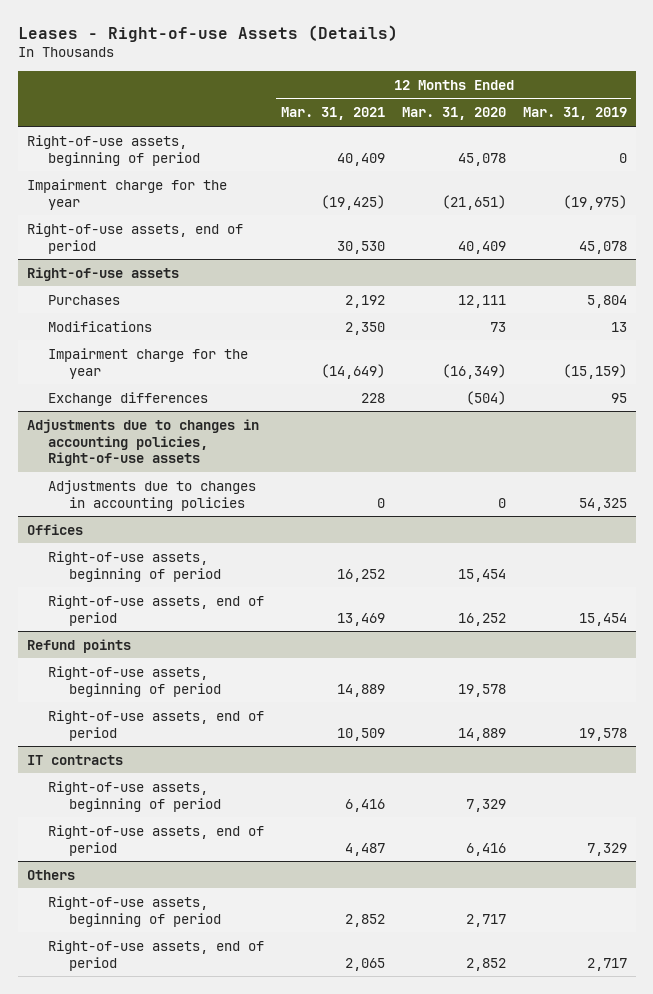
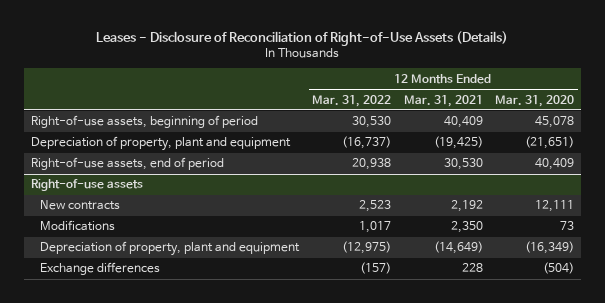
- Leases - Right-of-use Assets (Details)
+ Leases - Disclosure of Reconciliation of Right-of-Use Assets (Details)
- | 12 Months Ended Mar. 31, 2021 | 12 Months Ended Mar. 31, 2020 | 12 Months Ended Mar. 31, 2019
+ | 12 Months Ended Mar. 31, 2022 | 12 Months Ended Mar. 31, 2021 | 12 Months Ended Mar. 31, 2020
- Impairment charge for the year | (19,425) | (21,651) | (19,975)
+ Depreciation of property, plant and equipment | (16,737) | (19,425) | (21,651)
@ Right-of-use assets
- Purchases | 2,192 | 12,111 | 5,804
+ New contracts | 2,523 | 2,192 | 12,111
- Impairment charge for the year | (14,649) | (16,349) | (15,159)
+ Depreciation of property, plant and equipment | (12,975) | (14,649) | (16,349)
- Adjustments due to changes in accounting policies, Right-of-use assets
- Adjustments due to changes in accounting policies | 0 | 0 | 54,325
- Offices
- Right-of-use assets, beginning of period | 16,252 | 15,454 |
- Right-of-use assets, end of period | 13,469 | 16,252 | 15,454
- Refund points
- Right-of-use assets, beginning of period | 14,889 | 19,578 |
- Right-of-use assets, end of period | 10,509 | 14,889 | 19,578
- IT contracts
- Right-of-use assets, beginning of period | 6,416 | 7,329 |
- Right-of-use assets, end of period | 4,487 | 6,416 | 7,329
- Others
- Right-of-use assets, beginning of period | 2,852 | 2,717 |
- Right-of-use assets, end of period | 2,065 | 2,852 | 2,717

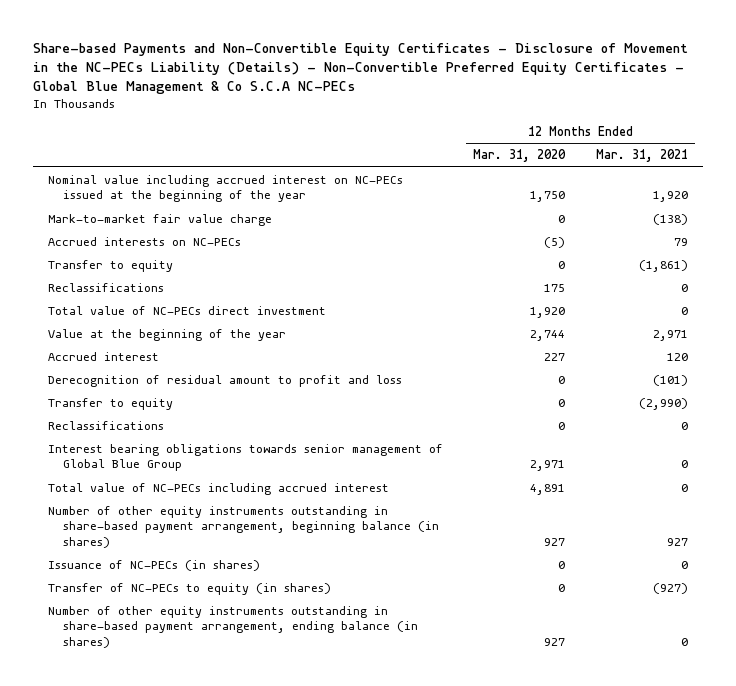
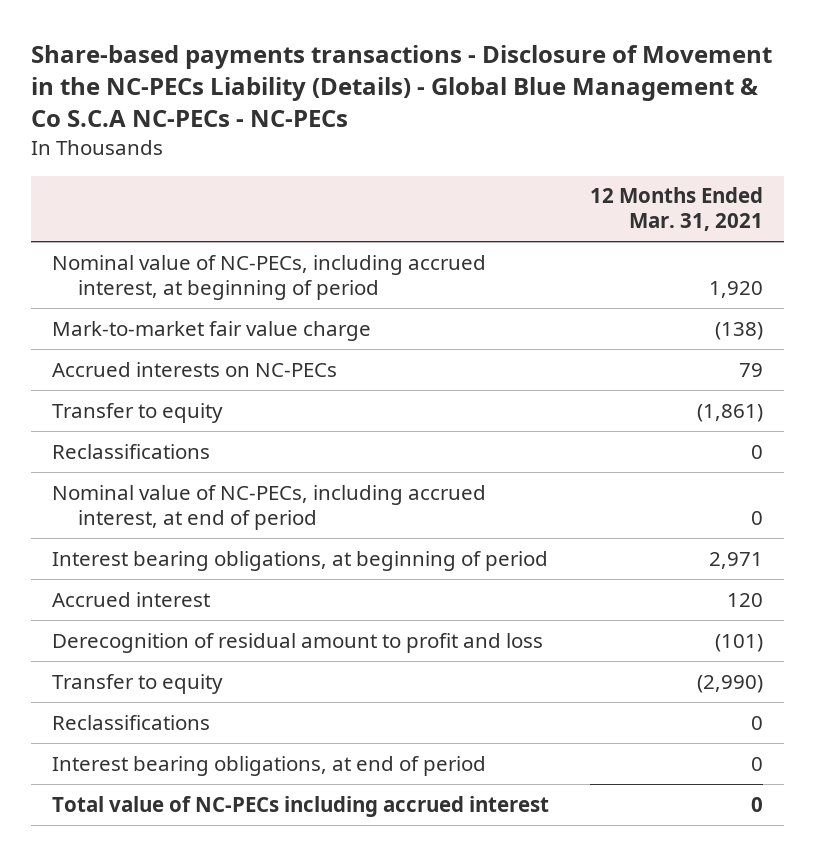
- Share-based Payments and Non-Convertible Equity Certificates - Disclosure of Movement in the NC-PECs Liability (Details) - Non-Convertible Preferred Equity Certificates - Global Blue Management & Co S.C.A NC-PECs
+ Share-based payments transactions - Disclosure of Movement in the NC-PECs Liability (Details) - Global Blue Management & Co S.C.A NC-PECs - NC-PECs
- | 12 Months Ended Mar. 31, 2020 | 12 Months Ended Mar. 31, 2021
+ | 12 Months Ended Mar. 31, 2021
- Nominal value including accrued interest on NC-PECs issued at the beginning of the year | 1,750 | 1,920
+ Nominal value of NC-PECs, including accrued interest, at beginning of period | 1,920
- Total value of NC-PECs direct investment | 1,920 | 0
- Value at the beginning of the year | 2,744 | 2,971
+ Nominal value of NC-PECs, including accrued interest, at end of period | 0
+ Interest bearing obligations, at beginning of period | 2,971
- Interest bearing obligations towards senior management of Global Blue Group | 2,971 | 0
+ Interest bearing obligations, at end of period | 0
- Number of other equity instruments outstanding in share-based payment arrangement, beginning balance (in shares) | 927 | 927
- Issuance of NC-PECs (in shares) | 0 | 0
- Transfer of NC-PECs to equity (in shares) | 0 | (927)
- Number of other equity instruments outstanding in share-based payment arrangement, ending balance (in shares) | 927 | 0

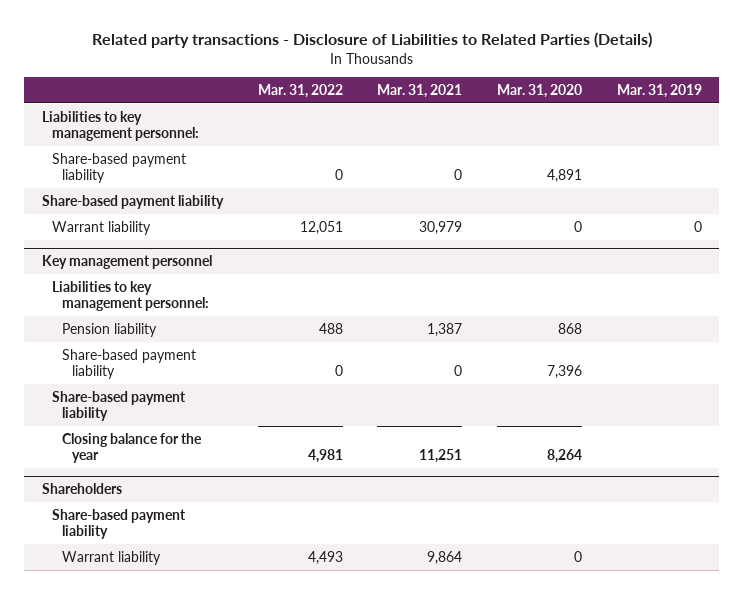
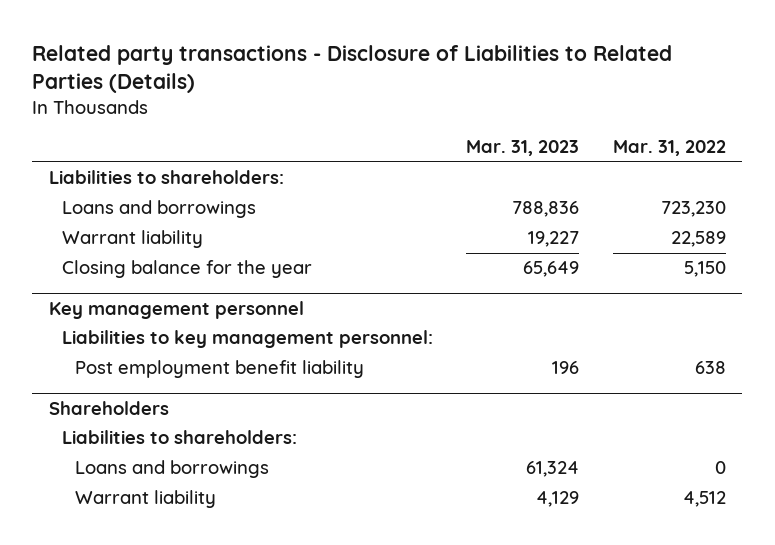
- | Mar. 31, 2022 | Mar. 31, 2021 | Mar. 31, 2020 | Mar. 31, 2019
+ | Mar. 31, 2023 | Mar. 31, 2022
- Liabilities to key management personnel:
- Share-based payment liability | 0 | 0 | 4,891 |
- Share-based payment liability
- Warrant liability | 12,051 | 30,979 | 0 | 0
+ Liabilities to shareholders:
+ Loans and borrowings | 788,836 | 723,230
+ Warrant liability | 19,227 | 22,589
+ Closing balance for the year | 65,649 | 5,150
@ Key management personnel
- Pension liability | 488 | 1,387 | 868 |
- Share-based payment liability | 0 | 0 | 7,396 |
- Share-based payment liability
- Closing balance for the year | 4,981 | 11,251 | 8,264 |
+ Post employment benefit liability | 196 | 638
@ Shareholders
- Share-based payment liability
- Warrant liability | 4,493 | 9,864 | 0 |
+ Liabilities to shareholders:
+ Loans and borrowings | 61,324 | 0
+ Warrant liability | 4,129 | 4,512

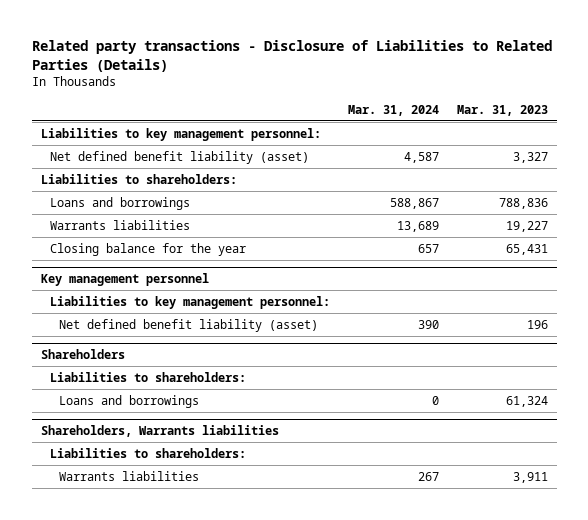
- | Mar. 31, 2023 | Mar. 31, 2022
+ | Mar. 31, 2024 | Mar. 31, 2023
+ Liabilities to key management personnel:
+ Net defined benefit liability (asset) | 4,587 | 3,327
- Warrant liability | 19,227 | 22,589
- Closing balance for the year | 65,649 | 5,150
+ Warrants liabilities | 13,689 | 19,227
+ Closing balance for the year | 657 | 65,431
@ Key management personnel
- Post employment benefit liability | 196 | 638
+ Net defined benefit liability (asset) | 390 | 196
@ Shareholders
- Warrant liability | 4,129 | 4,512
+ Shareholders, Warrants liabilities
+ Liabilities to shareholders:
+ Warrants liabilities | 267 | 3,911

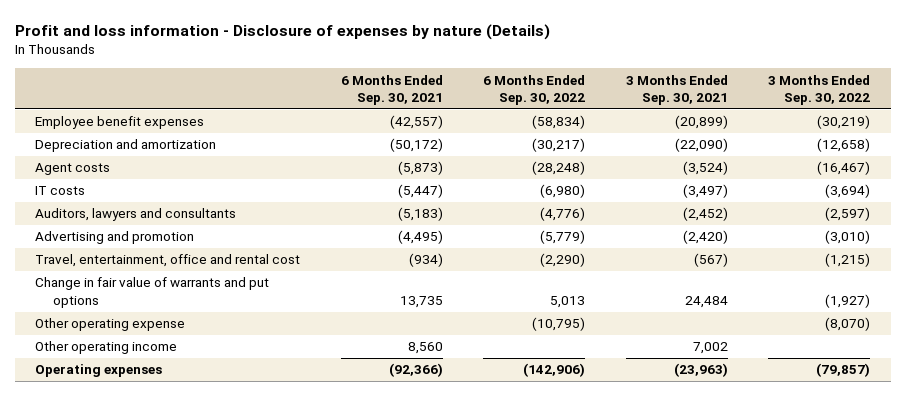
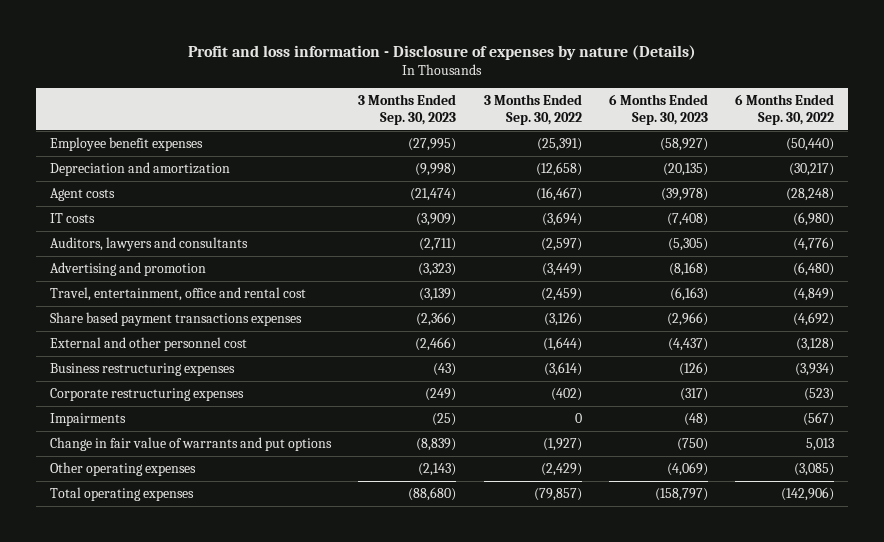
- | 6 Months Ended Sep. 30, 2021 | 6 Months Ended Sep. 30, 2022 | 3 Months Ended Sep. 30, 2021 | 3 Months Ended Sep. 30, 2022
+ | 3 Months Ended Sep. 30, 2023 | 3 Months Ended Sep. 30, 2022 | 6 Months Ended Sep. 30, 2023 | 6 Months Ended Sep. 30, 2022
- Employee benefit expenses | (42,557) | (58,834) | (20,899) | (30,219)
+ Employee benefit expenses | (27,995) | (25,391) | (58,927) | (50,440)
- Advertising and promotion | (4,495) | (5,779) | (2,420) | (3,010)
- Travel, entertainment, office and rental cost | (934) | (2,290) | (567) | (1,215)
+ Advertising and promotion | (3,323) | (3,449) | (8,168) | (6,480)
+ Travel, entertainment, office and rental cost | (3,139) | (2,459) | (6,163) | (4,849)
+ Share based payment transactions expenses | (2,366) | (3,126) | (2,966) | (4,692)
+ External and other personnel cost | (2,466) | (1,644) | (4,437) | (3,128)
+ Business restructuring expenses | (43) | (3,614) | (126) | (3,934)
+ Corporate restructuring expenses | (249) | (402) | (317) | (523)
+ Impairments | (25) | 0 | (48) | (567)
- Other operating expense | | (10,795) | | (8,070)
- Other operating income | 8,560 | | 7,002 |
- Operating expenses | (92,366) | (142,906) | (23,963) | (79,857)
+ Other operating expenses | (2,143) | (2,429) | (4,069) | (3,085)
+ Total operating expenses | (88,680) | (79,857) | (158,797) | (142,906)

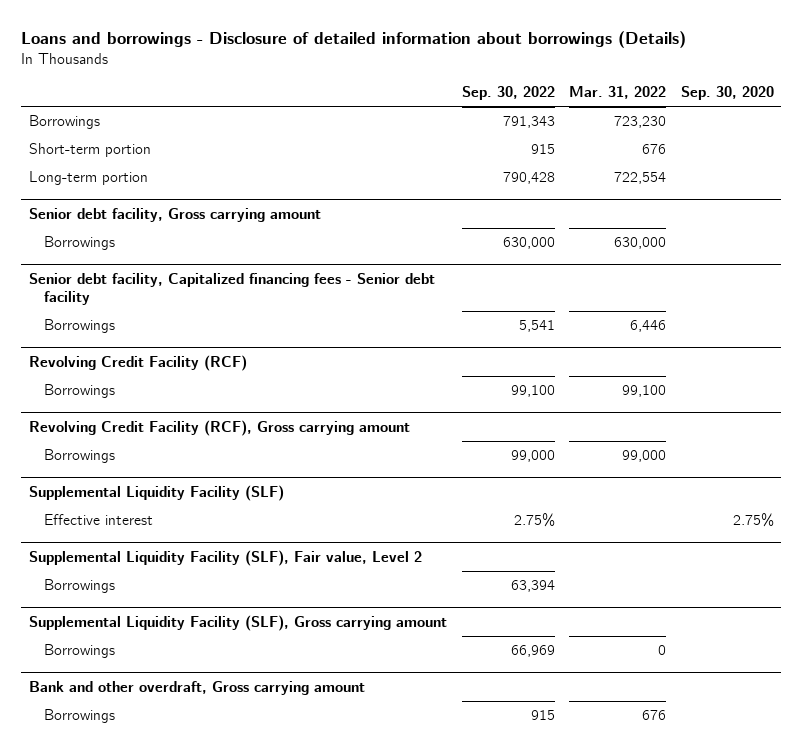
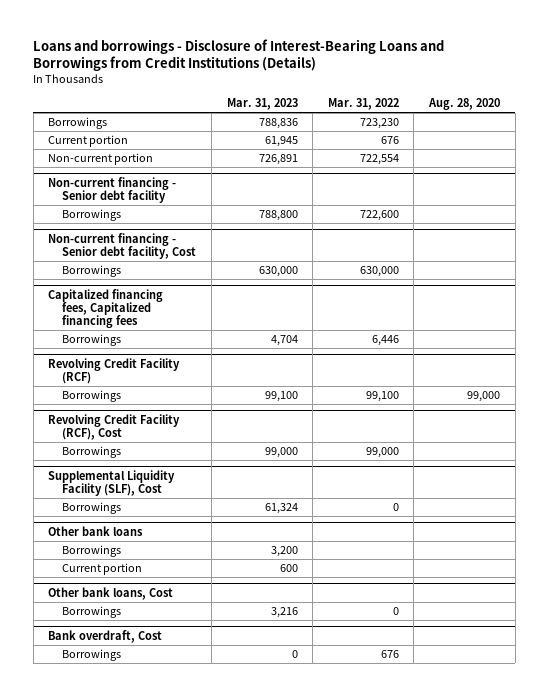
- Loans and borrowings - Disclosure of detailed information about borrowings (Details)
+ Loans and borrowings - Disclosure of Interest-Bearing Loans and Borrowings from Credit Institutions (Details)
- | Sep. 30, 2022 | Mar. 31, 2022 | Sep. 30, 2020
+ | Mar. 31, 2023 | Mar. 31, 2022 | Aug. 28, 2020
- Short-term portion | 915 | 676 |
- Long-term portion | 790,428 | 722,554 |
- Senior debt facility, Gross carrying amount
+ Current portion | 61,945 | 676 |
+ Non-current portion | 726,891 | 722,554 |
+ Non-current financing - Senior debt facility
+ Borrowings | 788,800 | 722,600 |
+ Non-current financing - Senior debt facility, Cost
- Senior debt facility, Capitalized financing fees - Senior debt facility
+ Capitalized financing fees, Capitalized financing fees
- Revolving Credit Facility (RCF), Gross carrying amount
+ Revolving Credit Facility (RCF), Cost
- Supplemental Liquidity Facility (SLF)
- Effective interest | 2.75% | | 2.75%
- Supplemental Liquidity Facility (SLF), Fair value, Level 2
+ Supplemental Liquidity Facility (SLF), Cost
+ Borrowings | 61,324 | 0 |
+ Other bank loans
- Supplemental Liquidity Facility (SLF), Gross carrying amount
+ Current portion | 600 | |
+ Other bank loans, Cost
- Bank and other overdraft, Gross carrying amount
+ Bank overdraft, Cost

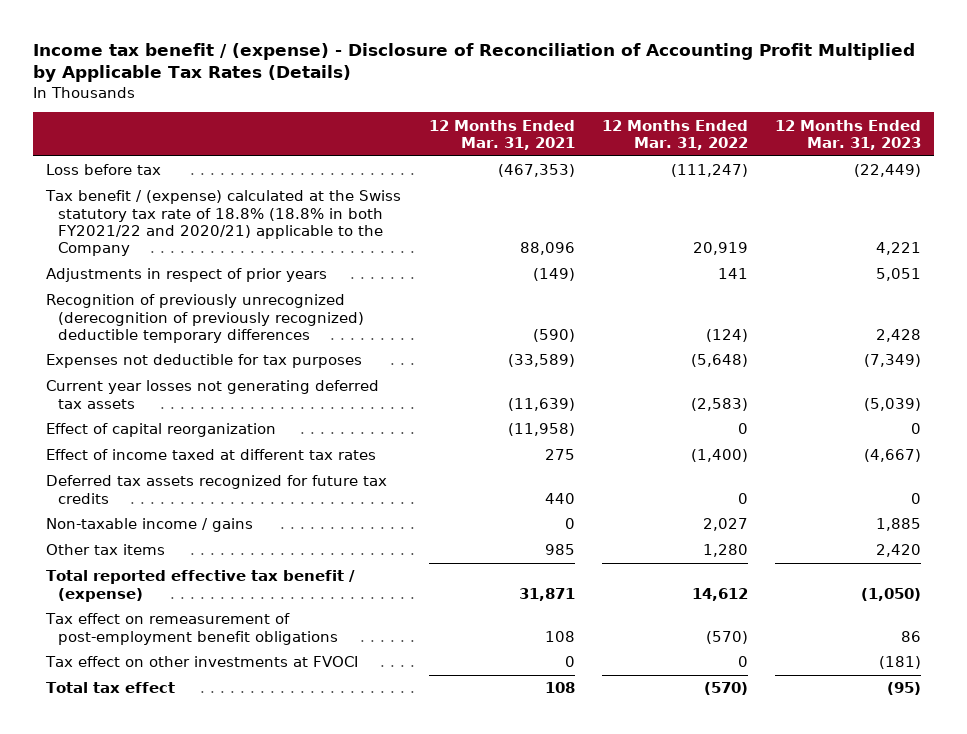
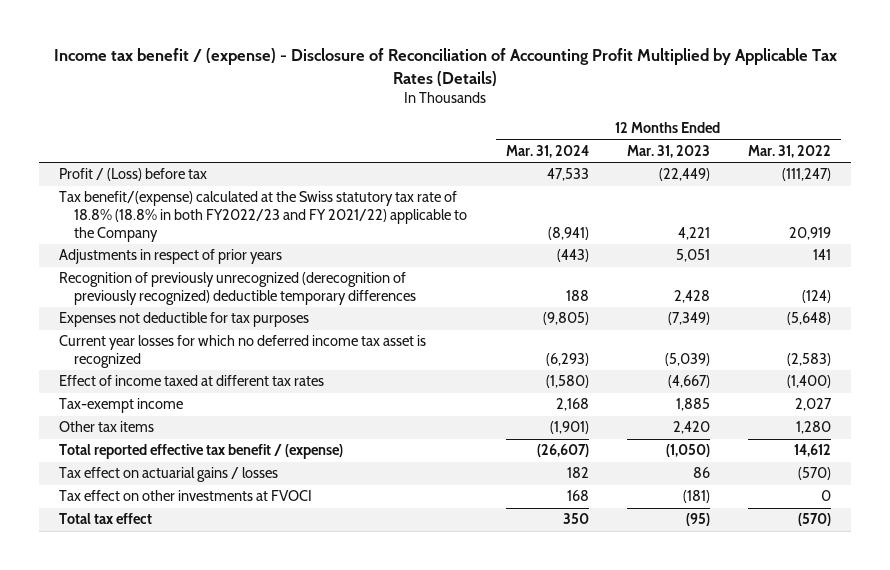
- | 12 Months Ended Mar. 31, 2021 | 12 Months Ended Mar. 31, 2022 | 12 Months Ended Mar. 31, 2023
+ | 12 Months Ended Mar. 31, 2024 | 12 Months Ended Mar. 31, 2023 | 12 Months Ended Mar. 31, 2022
- Loss before tax | (467,353) | (111,247) | (22,449)
- Tax benefit / (expense) calculated at the Swiss statutory tax rate of 18.8% (18.8% in both FY2021/22 and 2020/21) applicable to the Company | 88,096 | 20,919 | 4,221
+ Profit / (Loss) before tax | 47,533 | (22,449) | (111,247)
+ Tax benefit/(expense) calculated at the Swiss statutory tax rate of 18.8% (18.8% in both FY2022/23 and FY 2021/22) applicable to the Company | (8,941) | 4,221 | 20,919
- Current year losses not generating deferred tax assets | (11,639) | (2,583) | (5,039)
- Effect of capital reorganization | (11,958) | 0 | 0
+ Current year losses for which no deferred income tax asset is recognized | (6,293) | (5,039) | (2,583)
- Deferred tax assets recognized for future tax credits | 440 | 0 | 0
- Non-taxable income / gains | 0 | 2,027 | 1,885
+ Tax-exempt income | 2,168 | 1,885 | 2,027
- Tax effect on remeasurement of post-employment benefit obligations | 108 | (570) | 86
+ Tax effect on actuarial gains / losses | 182 | 86 | (570)

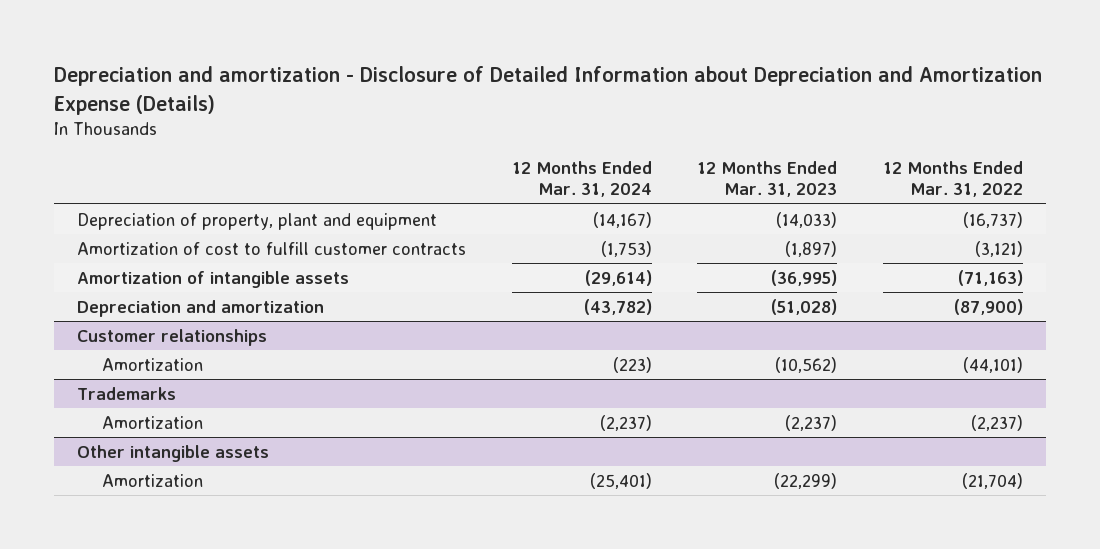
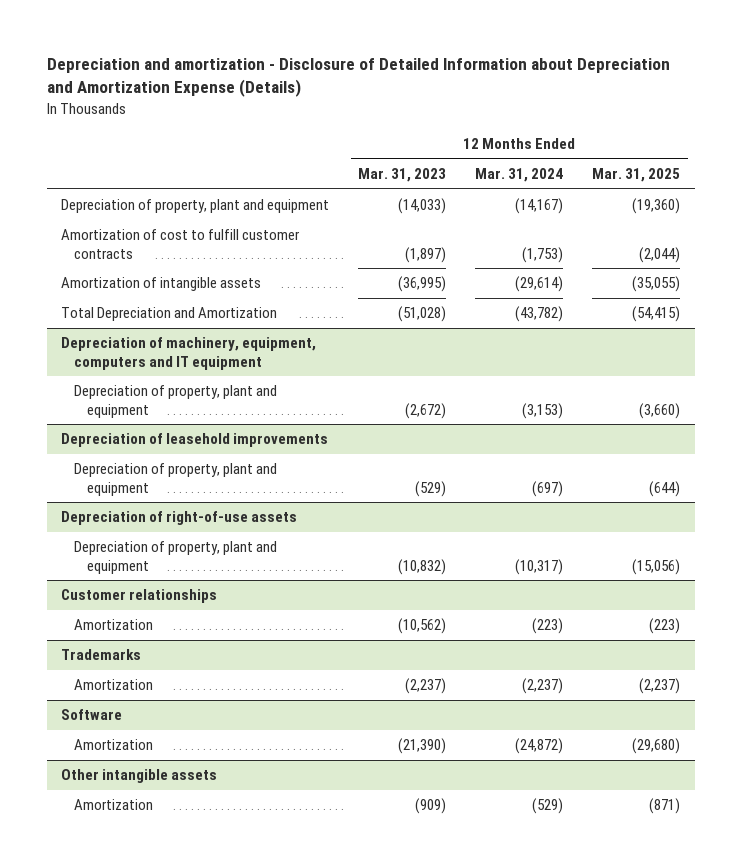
- | 12 Months Ended Mar. 31, 2024 | 12 Months Ended Mar. 31, 2023 | 12 Months Ended Mar. 31, 2022
+ | 12 Months Ended Mar. 31, 2023 | 12 Months Ended Mar. 31, 2024 | 12 Months Ended Mar. 31, 2025
- Depreciation and amortization | (43,782) | (51,028) | (87,900)
+ Total Depreciation and Amortization | (51,028) | (43,782) | (54,415)
+ Depreciation of machinery, equipment, computers and IT equipment
+ Depreciation of property, plant and equipment | (2,672) | (3,153) | (3,660)
+ Depreciation of leasehold improvements
+ Depreciation of property, plant and equipment | (529) | (697) | (644)
+ Depreciation of right-of-use assets
+ Depreciation of property, plant and equipment | (10,832) | (10,317) | (15,056)
+ Software
+ Amortization | (21,390) | (24,872) | (29,680)
@ Other intangible assets
- Amortization | (25,401) | (22,299) | (21,704)
+ Amortization | (909) | (529) | (871)

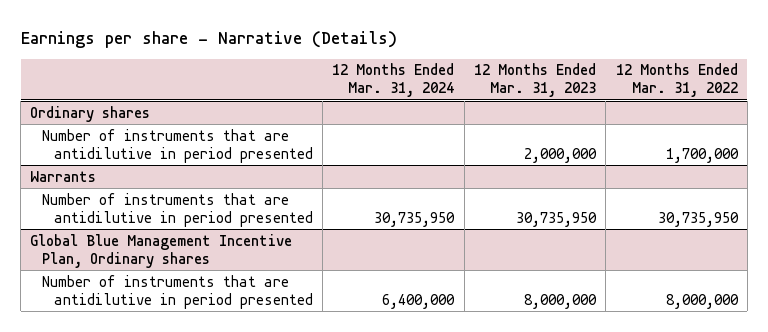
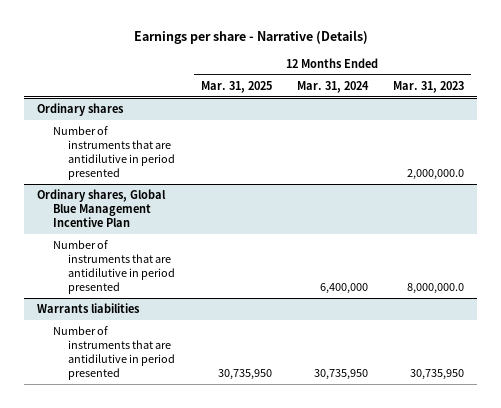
- | 12 Months Ended Mar. 31, 2024 | 12 Months Ended Mar. 31, 2023 | 12 Months Ended Mar. 31, 2022
+ | 12 Months Ended Mar. 31, 2025 | 12 Months Ended Mar. 31, 2024 | 12 Months Ended Mar. 31, 2023
@ Ordinary shares
- Number of instruments that are antidilutive in period presented | | 2,000,000 | 1,700,000
- Warrants
@ Ordinary shares
+ Number of instruments that are antidilutive in period presented | | | 2,000,000.0
+ Ordinary shares, Global Blue Management Incentive Plan
+ Number of instruments that are antidilutive in period presented | | 6,400,000 | 8,000,000.0
+ Warrants liabilities
- Global Blue Management Incentive Plan, Ordinary shares
- Number of instruments that are antidilutive in period presented | 6,400,000 | 8,000,000 | 8,000,000

